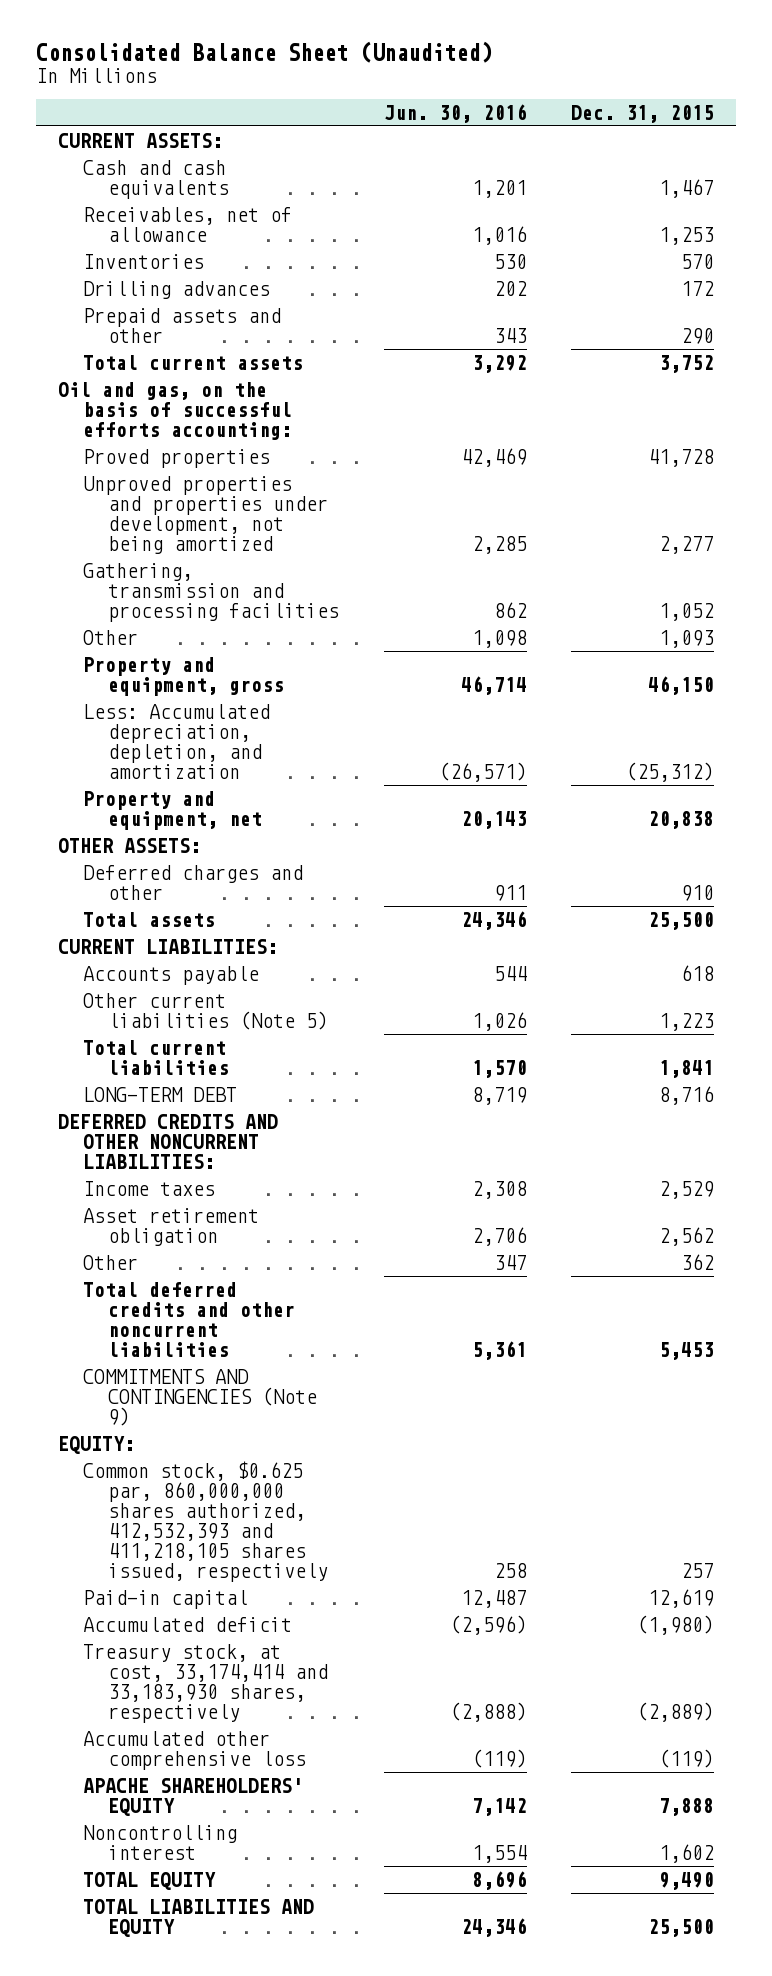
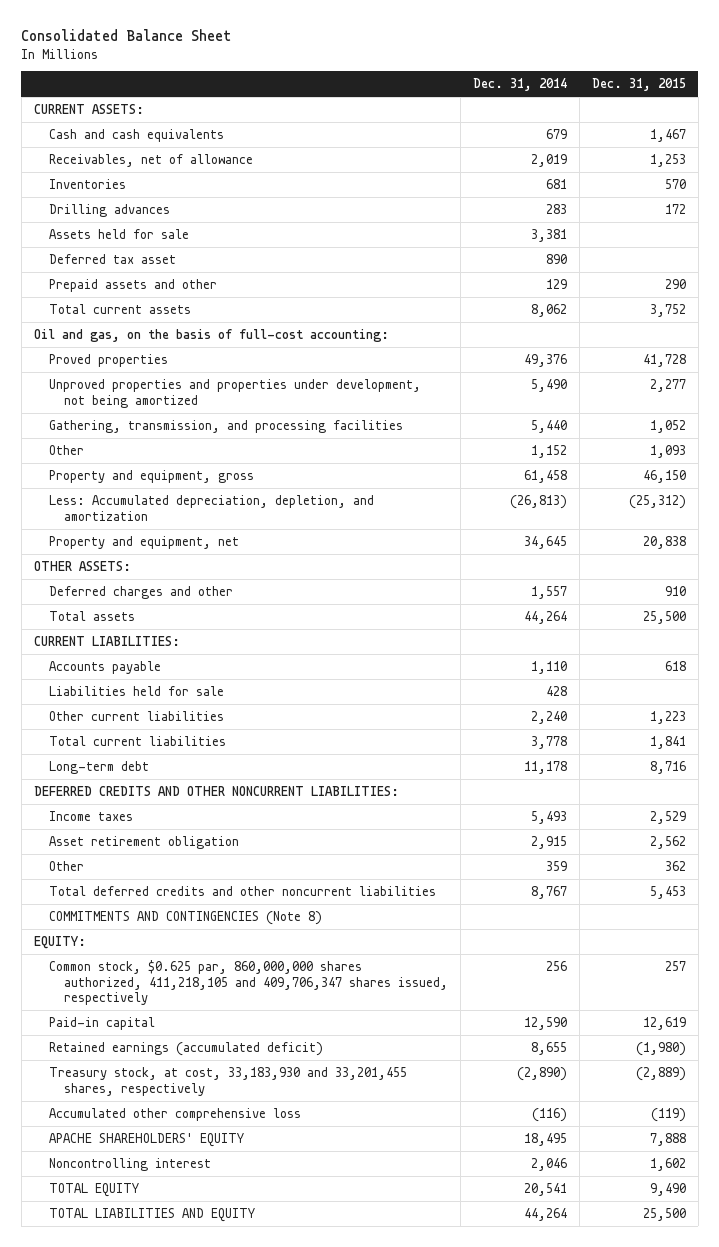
- Consolidated Balance Sheet (Unaudited)
+ Consolidated Balance Sheet
- | Jun. 30, 2016 | Dec. 31, 2015
+ | Dec. 31, 2014 | Dec. 31, 2015
+ Assets held for sale | 3,381 |
+ Deferred tax asset | 890 |
- Oil and gas, on the basis of successful efforts accounting:
+ Oil and gas, on the basis of full-cost accounting:
- Gathering, transmission and processing facilities | 862 | 1,052
+ Gathering, transmission, and processing facilities | 5,440 | 1,052
- Other current liabilities (Note 5) | 1,026 | 1,223
+ Liabilities held for sale | 428 |
+ Other current liabilities | 2,240 | 1,223
- LONG-TERM DEBT | 8,719 | 8,716
+ Long-term debt | 11,178 | 8,716
- COMMITMENTS AND CONTINGENCIES (Note 9)
+ COMMITMENTS AND CONTINGENCIES (Note 8)
- Common stock, $0.625 par, 860,000,000 shares authorized, 412,532,393 and 411,218,105 shares issued, respectively | 258 | 257
+ Common stock, $0.625 par, 860,000,000 shares authorized, 411,218,105 and 409,706,347 shares issued, respectively | 256 | 257
- Accumulated deficit | (2,596) | (1,980)
- Treasury stock, at cost, 33,174,414 and 33,183,930 shares, respectively | (2,888) | (2,889)
+ Retained earnings (accumulated deficit) | 8,655 | (1,980)
+ Treasury stock, at cost, 33,183,930 and 33,201,455 shares, respectively | (2,890) | (2,889)

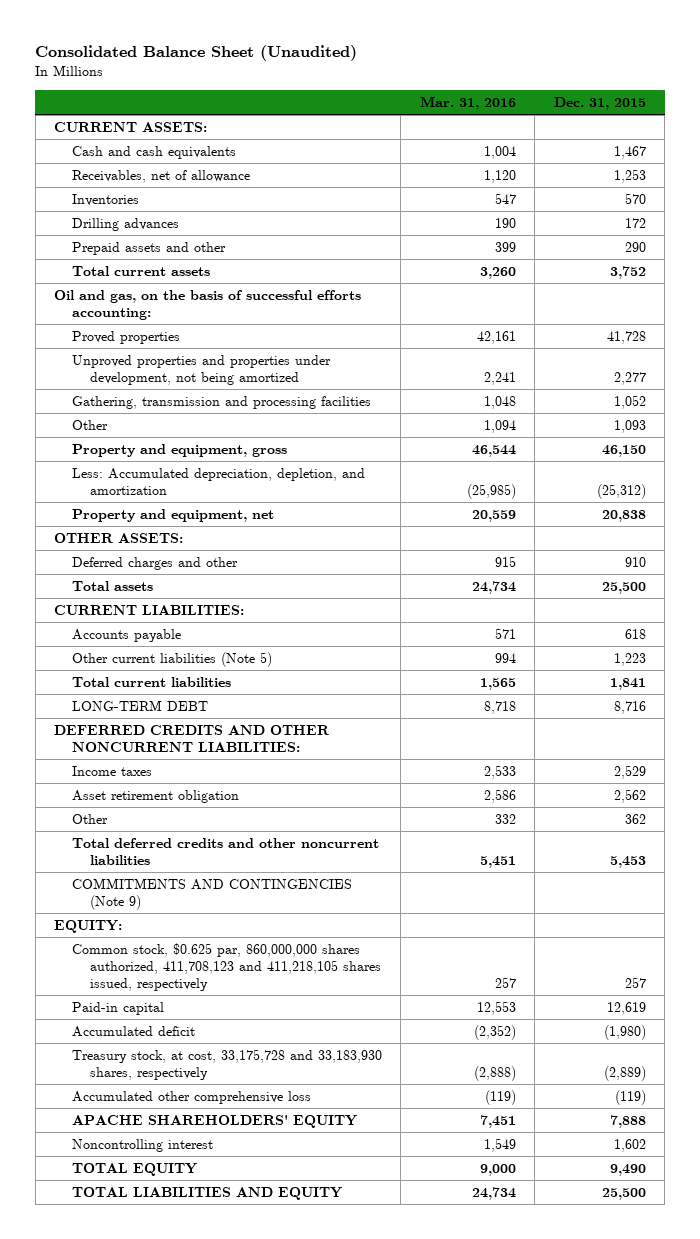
- Consolidated Balance Sheet
+ Consolidated Balance Sheet (Unaudited)
- | Dec. 31, 2014 | Dec. 31, 2015
+ | Mar. 31, 2016 | Dec. 31, 2015
- Assets held for sale | 3,381 |
- Deferred tax asset | 890 |
- Oil and gas, on the basis of full-cost accounting:
+ Oil and gas, on the basis of successful efforts accounting:
- Gathering, transmission, and processing facilities | 5,440 | 1,052
+ Gathering, transmission and processing facilities | 1,048 | 1,052
- Liabilities held for sale | 428 |
- Other current liabilities | 2,240 | 1,223
+ Other current liabilities (Note 5) | 994 | 1,223
- Long-term debt | 11,178 | 8,716
+ LONG-TERM DEBT | 8,718 | 8,716
- COMMITMENTS AND CONTINGENCIES (Note 8)
+ COMMITMENTS AND CONTINGENCIES (Note 9)
- Common stock, $0.625 par, 860,000,000 shares authorized, 411,218,105 and 409,706,347 shares issued, respectively | 256 | 257
+ Common stock, $0.625 par, 860,000,000 shares authorized, 411,708,123 and 411,218,105 shares issued, respectively | 257 | 257
- Retained earnings (accumulated deficit) | 8,655 | (1,980)
- Treasury stock, at cost, 33,183,930 and 33,201,455 shares, respectively | (2,890) | (2,889)
+ Accumulated deficit | (2,352) | (1,980)
+ Treasury stock, at cost, 33,175,728 and 33,183,930 shares, respectively | (2,888) | (2,889)

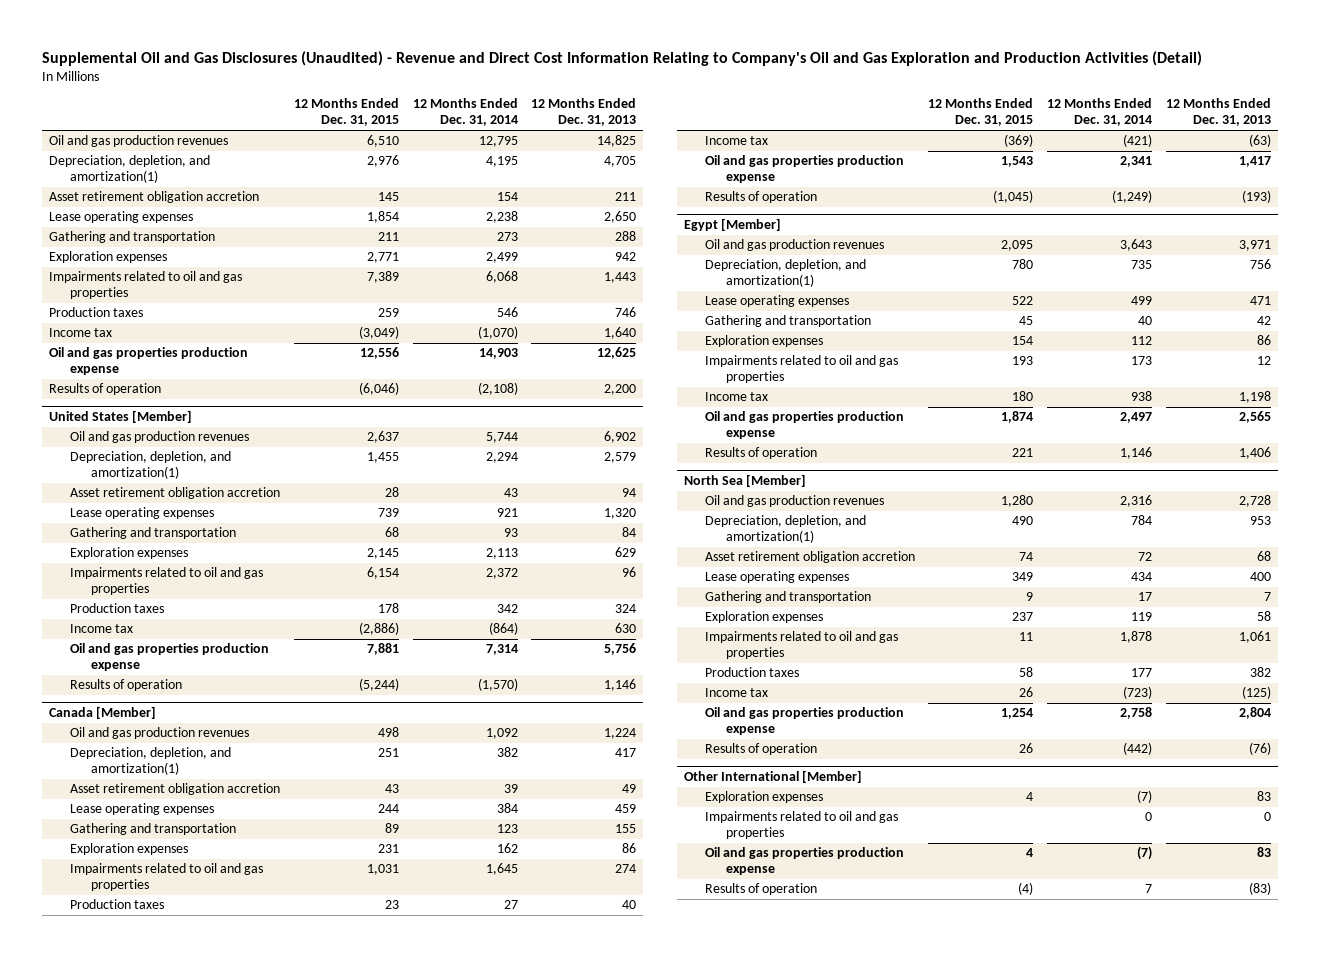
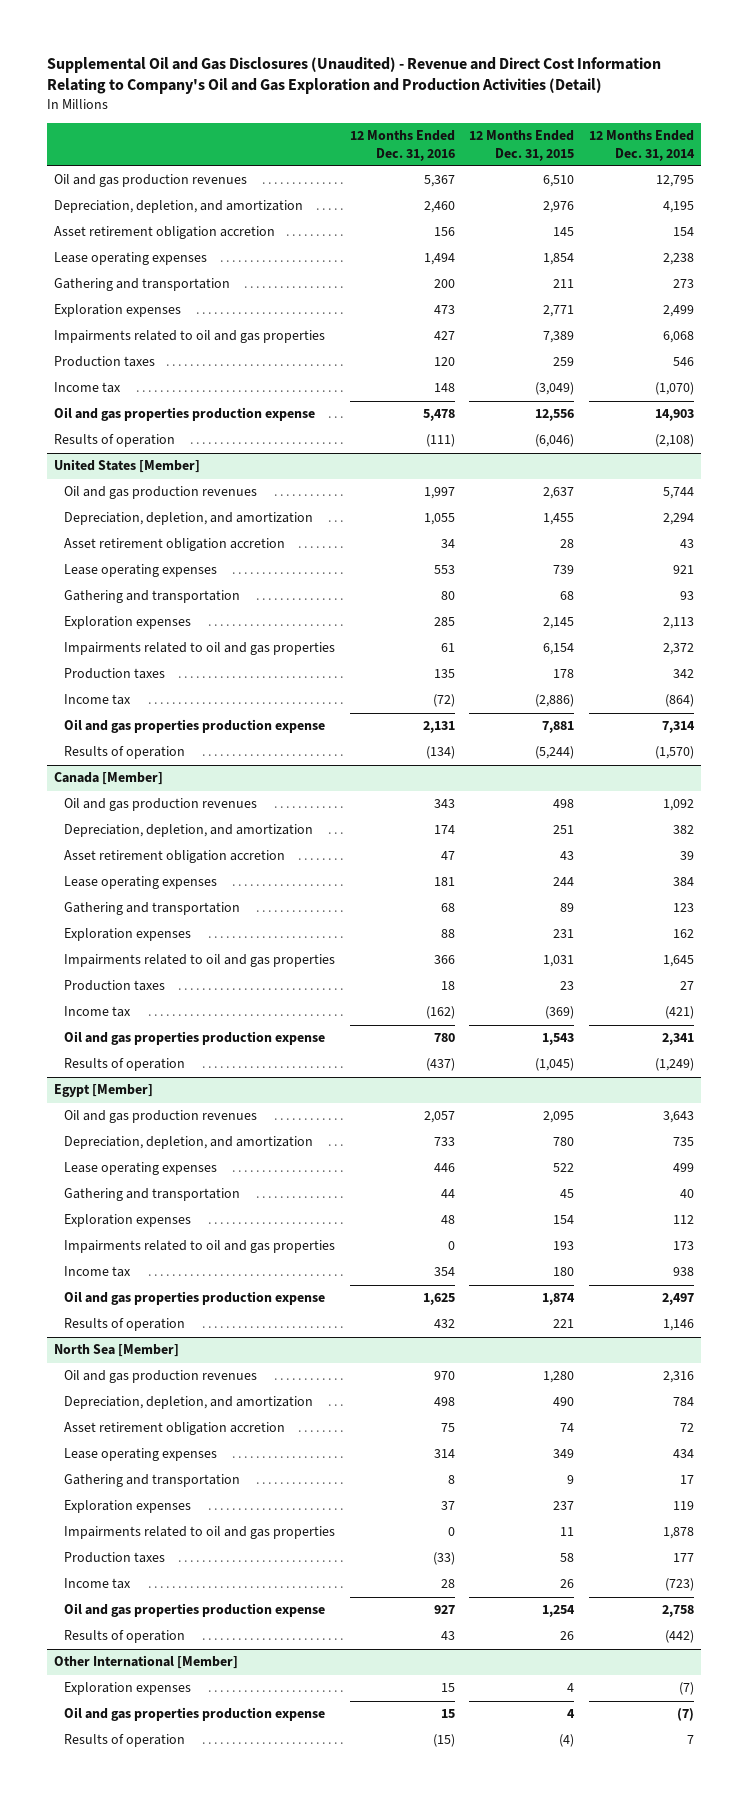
- | 12 Months Ended Dec. 31, 2015 | 12 Months Ended Dec. 31, 2014 | 12 Months Ended Dec. 31, 2013
+ | 12 Months Ended Dec. 31, 2016 | 12 Months Ended Dec. 31, 2015 | 12 Months Ended Dec. 31, 2014
- Depreciation, depletion, and amortization(1) | 2,976 | 4,195 | 4,705
+ Depreciation, depletion, and amortization | 2,460 | 2,976 | 4,195
@ United States [Member]
- Depreciation, depletion, and amortization(1) | 1,455 | 2,294 | 2,579
+ Depreciation, depletion, and amortization | 1,055 | 1,455 | 2,294
@ Canada [Member]
- Depreciation, depletion, and amortization(1) | 251 | 382 | 417
+ Depreciation, depletion, and amortization | 174 | 251 | 382
@ Egypt [Member]
- Depreciation, depletion, and amortization(1) | 780 | 735 | 756
+ Depreciation, depletion, and amortization | 733 | 780 | 735
@ North Sea [Member]
- Depreciation, depletion, and amortization(1) | 490 | 784 | 953
+ Depreciation, depletion, and amortization | 498 | 490 | 784
@ Other International [Member]
- Impairments related to oil and gas properties | | 0 | 0

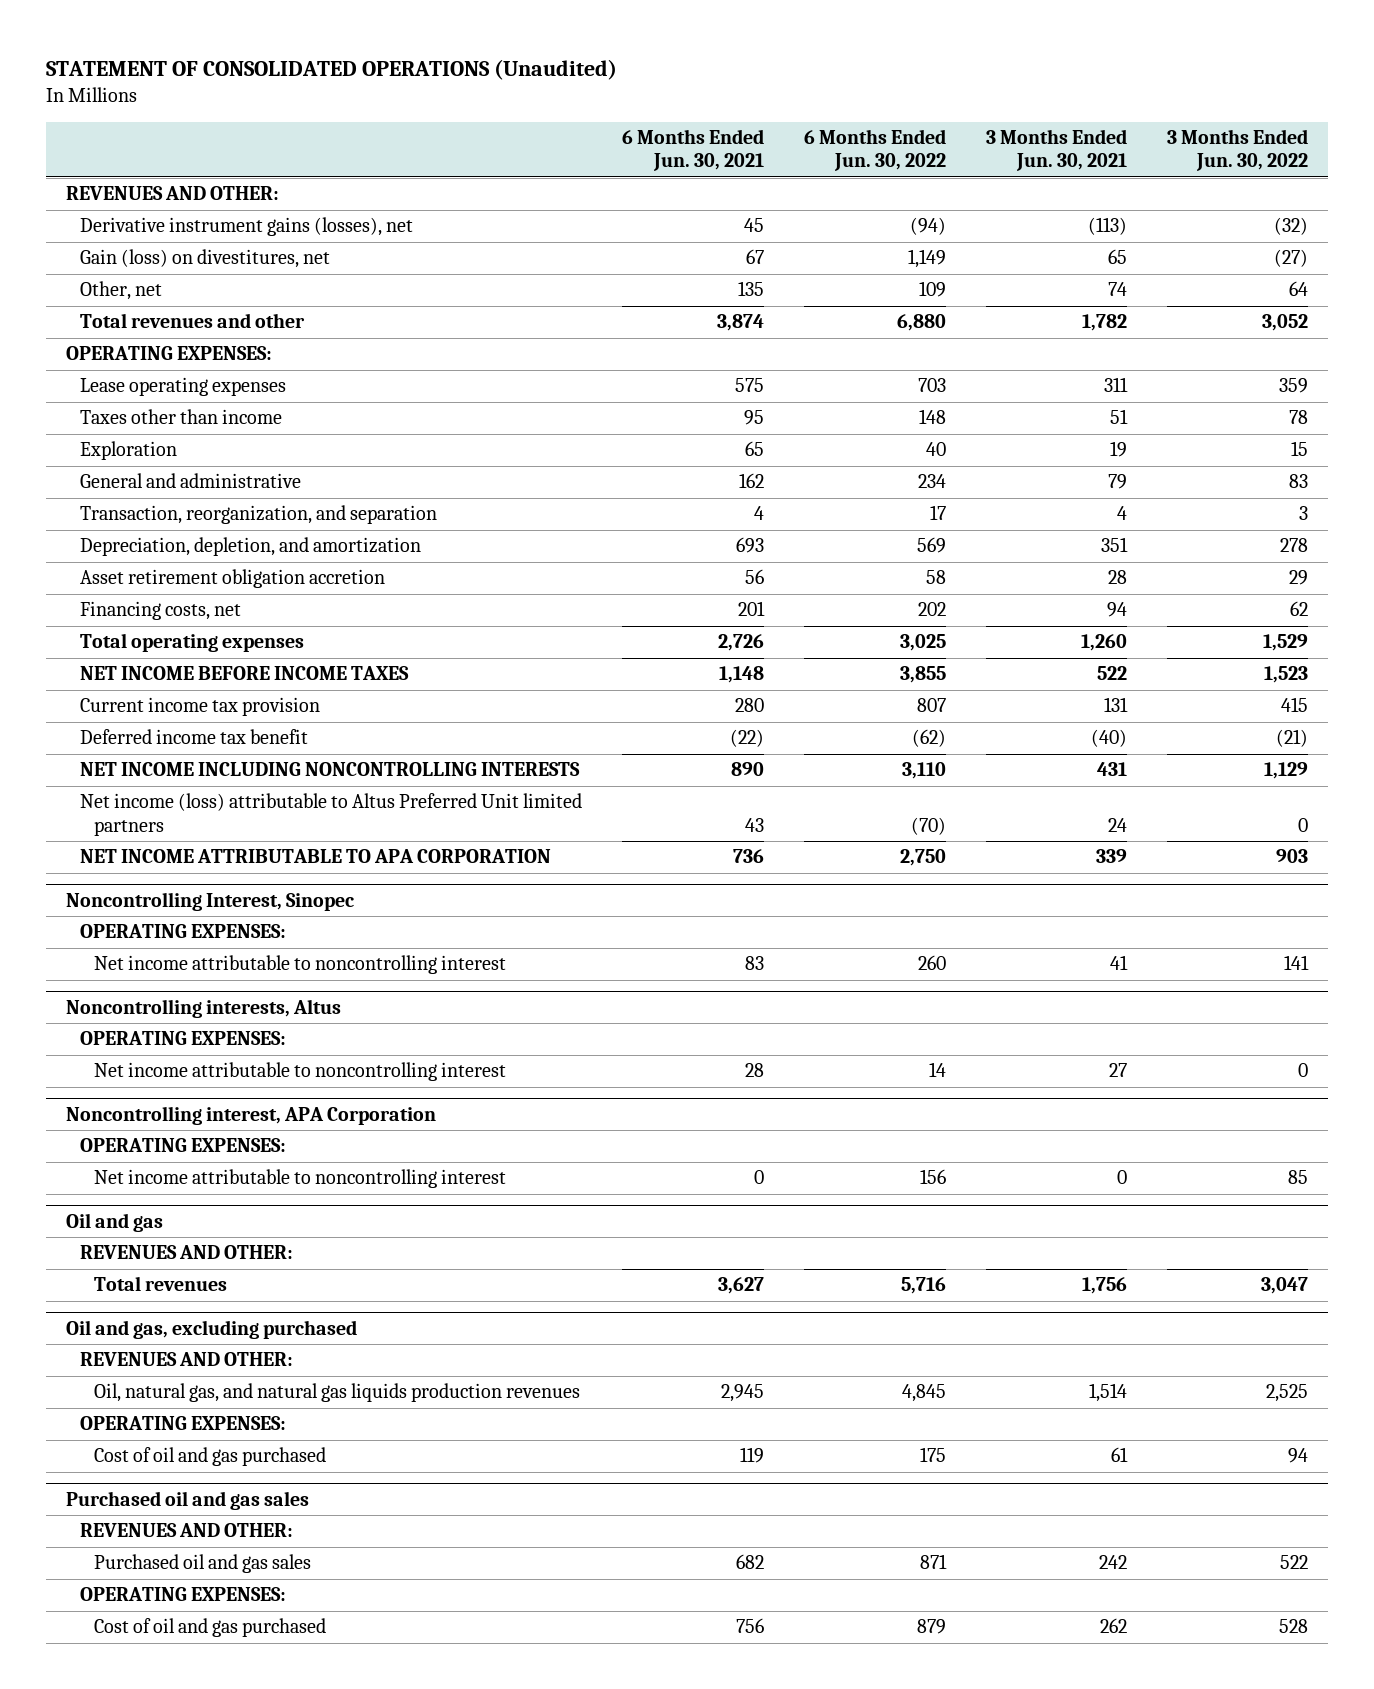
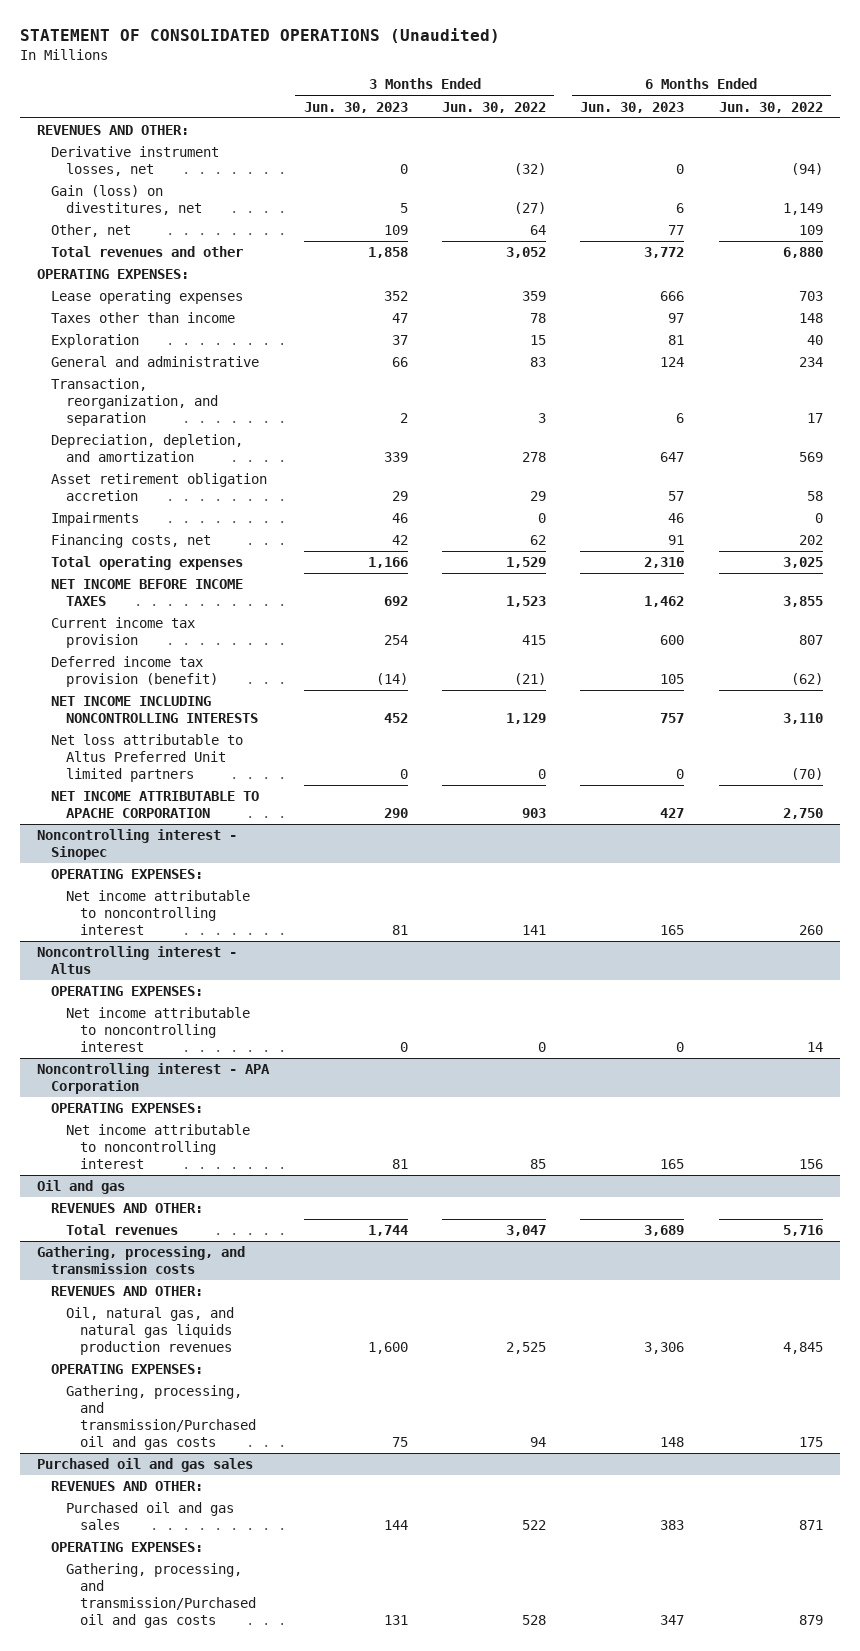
- | 6 Months Ended Jun. 30, 2021 | 6 Months Ended Jun. 30, 2022 | 3 Months Ended Jun. 30, 2021 | 3 Months Ended Jun. 30, 2022
+ | 3 Months Ended Jun. 30, 2023 | 3 Months Ended Jun. 30, 2022 | 6 Months Ended Jun. 30, 2023 | 6 Months Ended Jun. 30, 2022
- Derivative instrument gains (losses), net | 45 | (94) | (113) | (32)
+ Derivative instrument losses, net | 0 | (32) | 0 | (94)
+ Impairments | 46 | 0 | 46 | 0
- Deferred income tax benefit | (22) | (62) | (40) | (21)
+ Deferred income tax provision (benefit) | (14) | (21) | 105 | (62)
- Net income (loss) attributable to Altus Preferred Unit limited partners | 43 | (70) | 24 | 0
- NET INCOME ATTRIBUTABLE TO APA CORPORATION | 736 | 2,750 | 339 | 903
- Noncontrolling Interest, Sinopec
+ Net loss attributable to Altus Preferred Unit limited partners | 0 | 0 | 0 | (70)
+ NET INCOME ATTRIBUTABLE TO APACHE CORPORATION | 290 | 903 | 427 | 2,750
+ Noncontrolling interest - Sinopec
- Noncontrolling interests, Altus
+ Noncontrolling interest - Altus
- Noncontrolling interest, APA Corporation
+ Noncontrolling interest - APA Corporation
- Oil and gas, excluding purchased
+ Gathering, processing, and transmission costs
- Cost of oil and gas purchased | 119 | 175 | 61 | 94
+ Gathering, processing, and transmission/Purchased oil and gas costs | 75 | 94 | 148 | 175
@ Purchased oil and gas sales
- Cost of oil and gas purchased | 756 | 879 | 262 | 528
+ Gathering, processing, and transmission/Purchased oil and gas costs | 131 | 528 | 347 | 879

